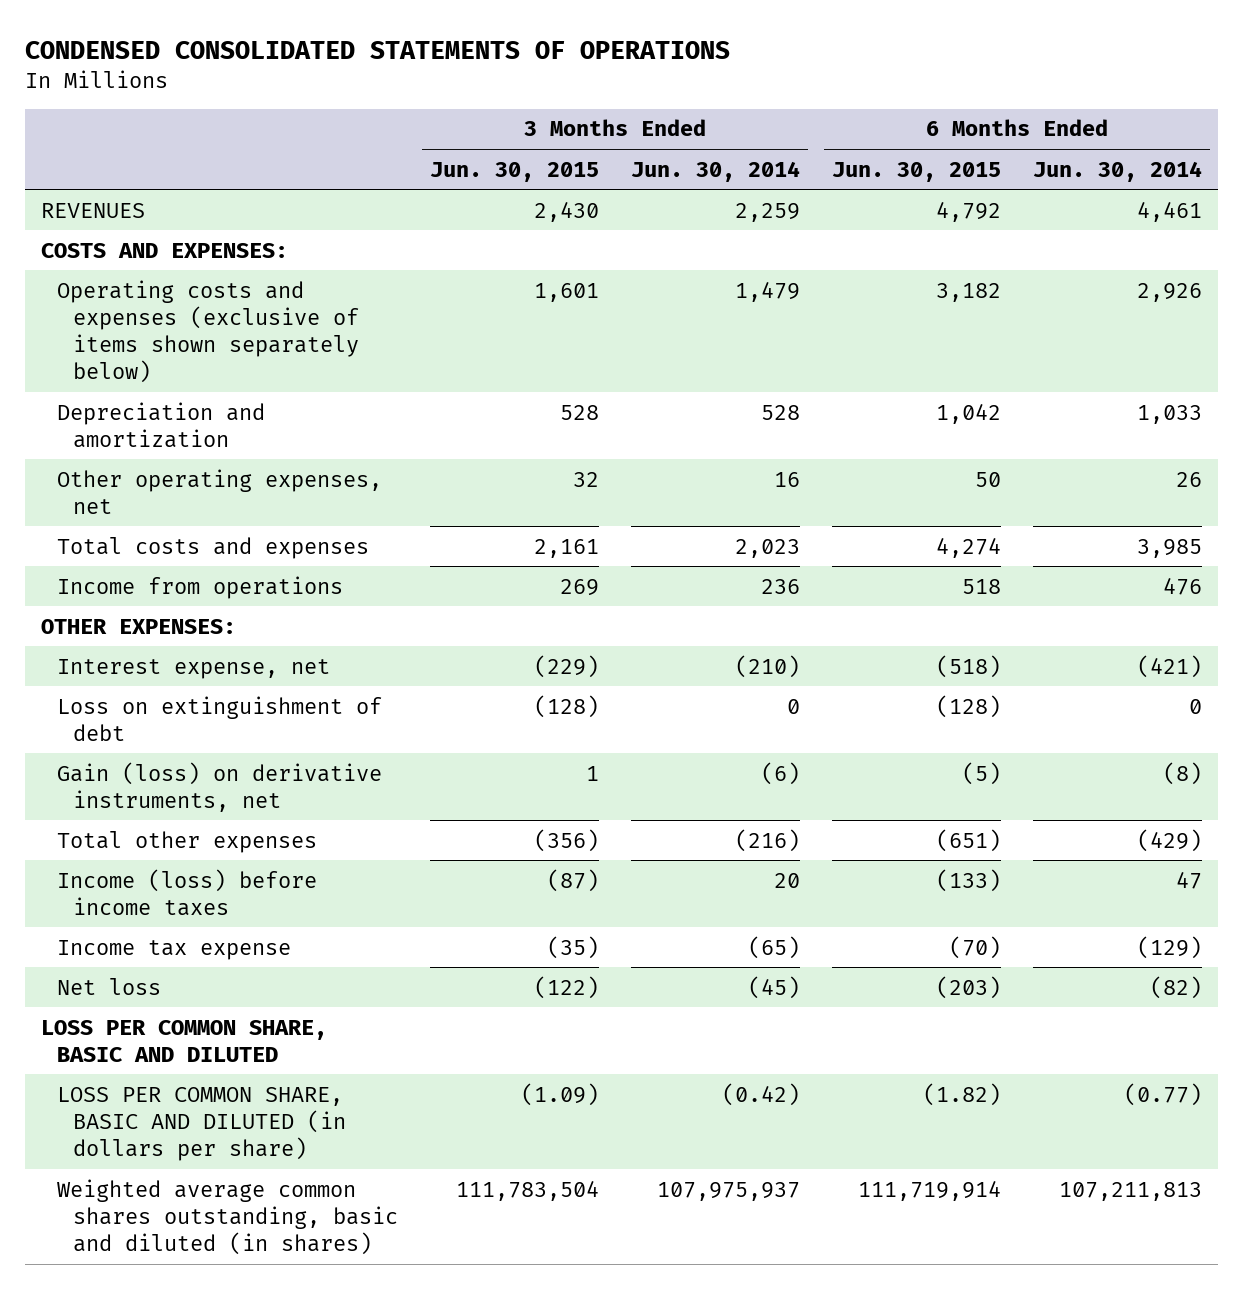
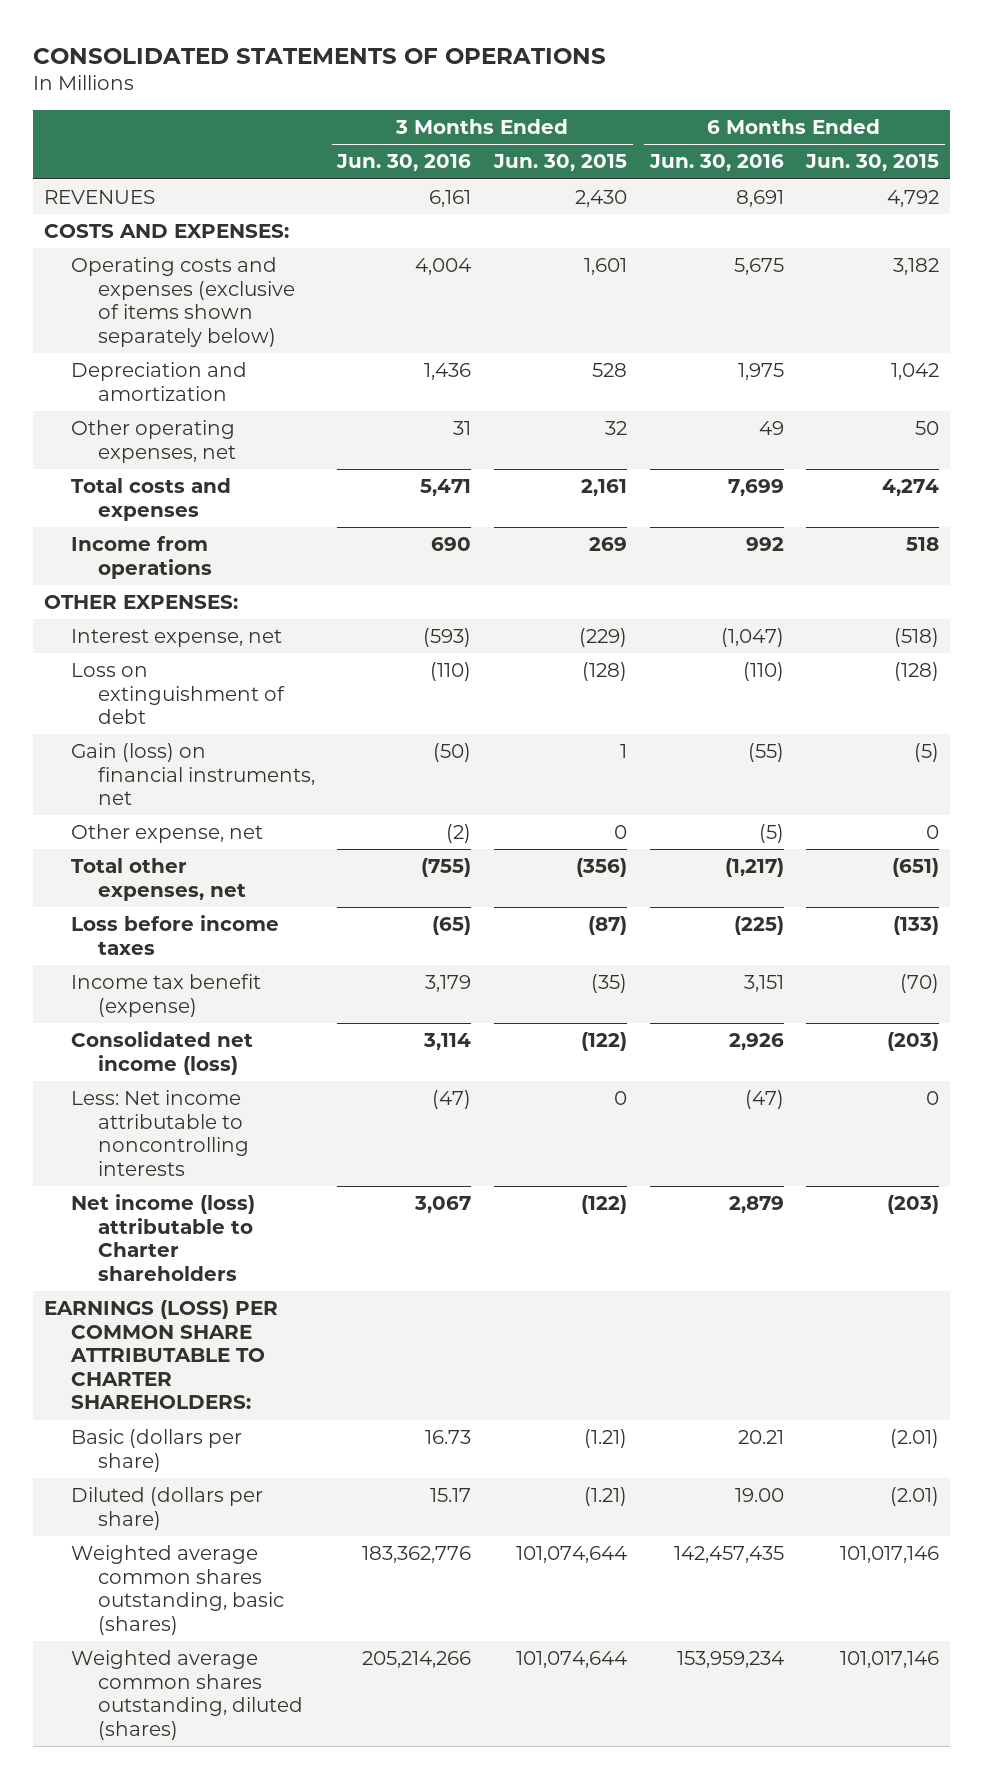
- CONDENSED CONSOLIDATED STATEMENTS OF OPERATIONS
+ CONSOLIDATED STATEMENTS OF OPERATIONS
- | 3 Months Ended Jun. 30, 2015 | 3 Months Ended Jun. 30, 2014 | 6 Months Ended Jun. 30, 2015 | 6 Months Ended Jun. 30, 2014
+ | 3 Months Ended Jun. 30, 2016 | 3 Months Ended Jun. 30, 2015 | 6 Months Ended Jun. 30, 2016 | 6 Months Ended Jun. 30, 2015
- Gain (loss) on derivative instruments, net | 1 | (6) | (5) | (8)
- Total other expenses | (356) | (216) | (651) | (429)
- Income (loss) before income taxes | (87) | 20 | (133) | 47
- Income tax expense | (35) | (65) | (70) | (129)
- Net loss | (122) | (45) | (203) | (82)
- LOSS PER COMMON SHARE, BASIC AND DILUTED
- LOSS PER COMMON SHARE, BASIC AND DILUTED (in dollars per share) | (1.09) | (0.42) | (1.82) | (0.77)
- Weighted average common shares outstanding, basic and diluted (in shares) | 111,783,504 | 107,975,937 | 111,719,914 | 107,211,813
+ Gain (loss) on financial instruments, net | (50) | 1 | (55) | (5)
+ Other expense, net | (2) | 0 | (5) | 0
+ Total other expenses, net | (755) | (356) | (1,217) | (651)
+ Loss before income taxes | (65) | (87) | (225) | (133)
+ Income tax benefit (expense) | 3,179 | (35) | 3,151 | (70)
+ Consolidated net income (loss) | 3,114 | (122) | 2,926 | (203)
+ Less: Net income attributable to noncontrolling interests | (47) | 0 | (47) | 0
+ Net income (loss) attributable to Charter shareholders | 3,067 | (122) | 2,879 | (203)
+ EARNINGS (LOSS) PER COMMON SHARE ATTRIBUTABLE TO CHARTER SHAREHOLDERS:
+ Basic (dollars per share) | 16.73 | (1.21) | 20.21 | (2.01)
+ Diluted (dollars per share) | 15.17 | (1.21) | 19.00 | (2.01)
+ Weighted average common shares outstanding, basic (shares) | 183,362,776 | 101,074,644 | 142,457,435 | 101,017,146
+ Weighted average common shares outstanding, diluted (shares) | 205,214,266 | 101,074,644 | 153,959,234 | 101,017,146

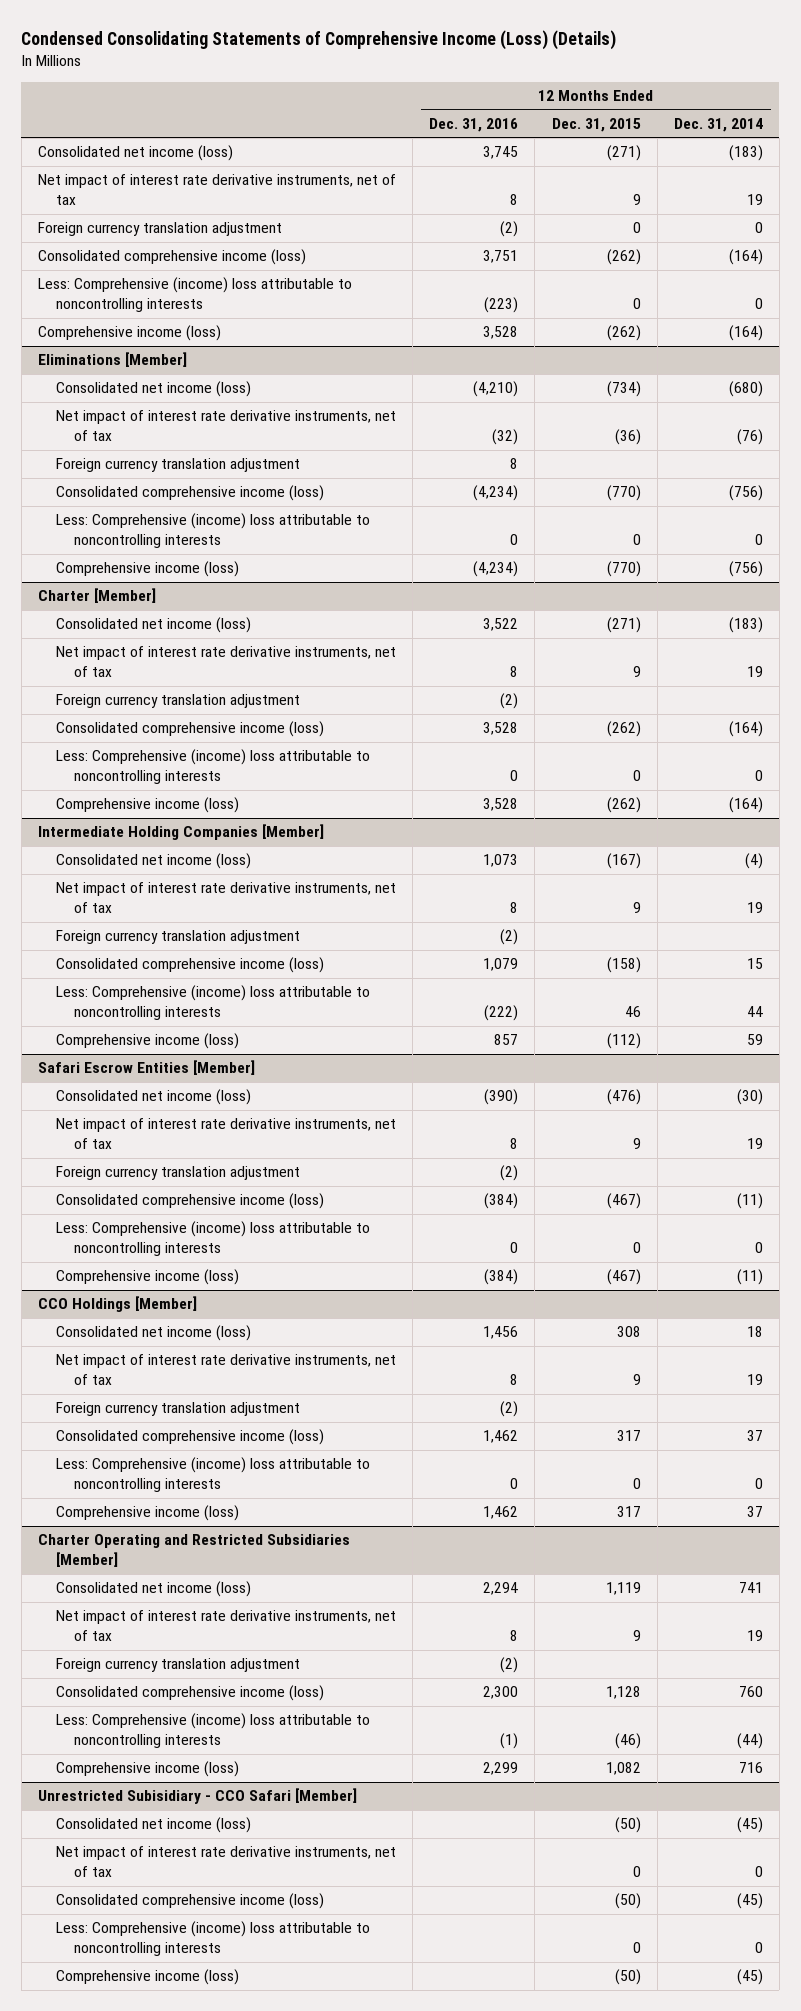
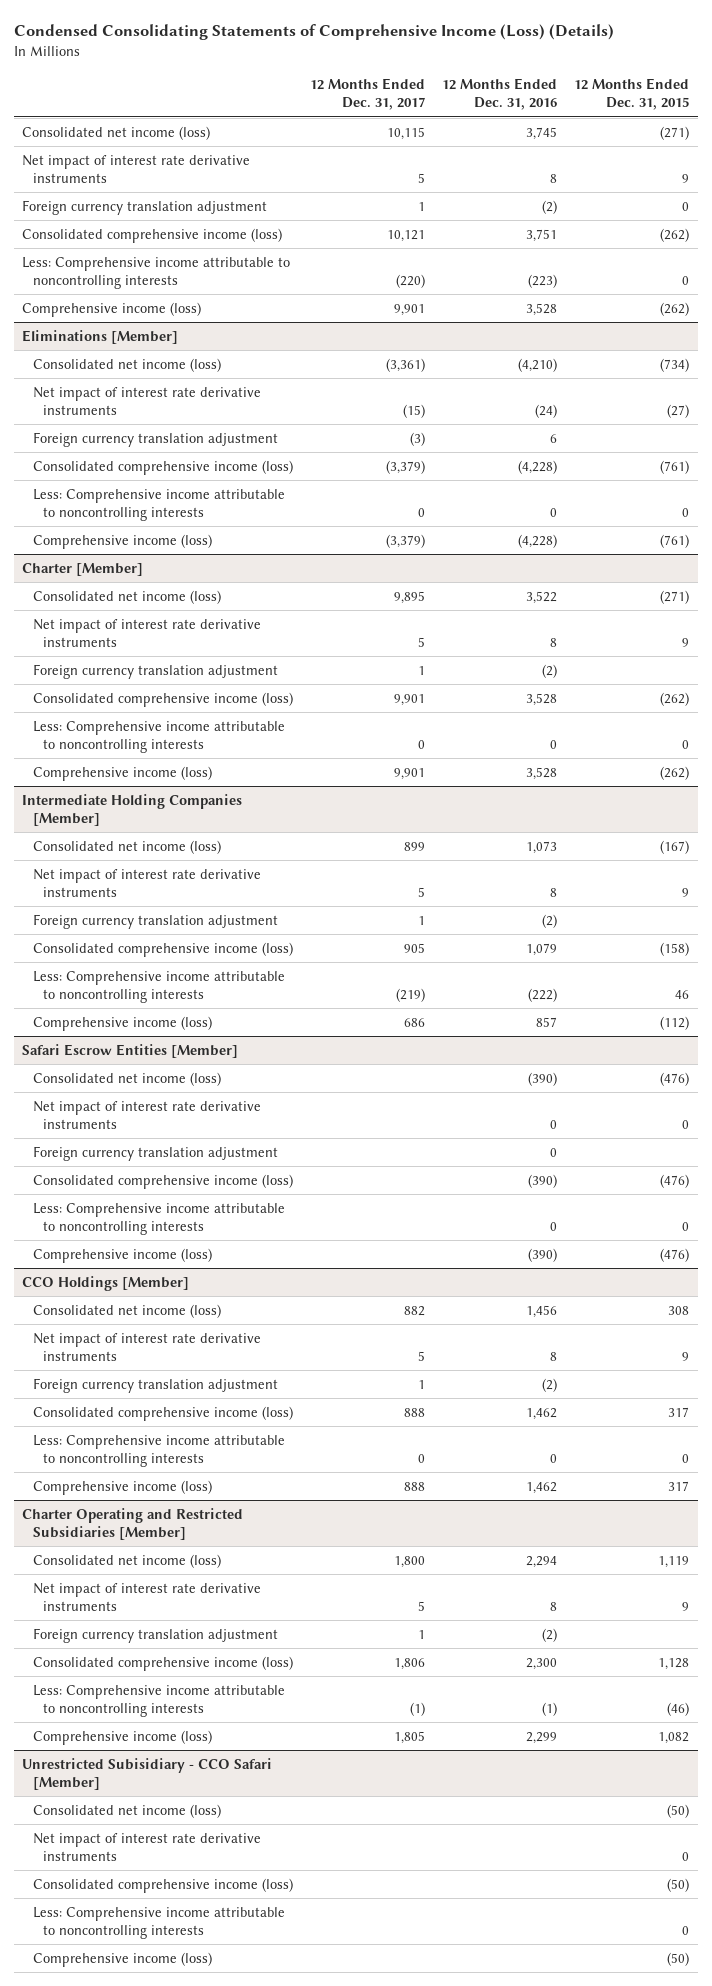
- | 12 Months Ended Dec. 31, 2016 | 12 Months Ended Dec. 31, 2015 | 12 Months Ended Dec. 31, 2014
+ | 12 Months Ended Dec. 31, 2017 | 12 Months Ended Dec. 31, 2016 | 12 Months Ended Dec. 31, 2015
- Net impact of interest rate derivative instruments, net of tax | 8 | 9 | 19
+ Net impact of interest rate derivative instruments | 5 | 8 | 9
- Less: Comprehensive (income) loss attributable to noncontrolling interests | (223) | 0 | 0
+ Less: Comprehensive income attributable to noncontrolling interests | (220) | (223) | 0
@ Eliminations [Member]
- Net impact of interest rate derivative instruments, net of tax | (32) | (36) | (76)
- Foreign currency translation adjustment | 8 | |
- Consolidated comprehensive income (loss) | (4,234) | (770) | (756)
- Less: Comprehensive (income) loss attributable to noncontrolling interests | 0 | 0 | 0
- Comprehensive income (loss) | (4,234) | (770) | (756)
+ Net impact of interest rate derivative instruments | (15) | (24) | (27)
+ Foreign currency translation adjustment | (3) | 6 |
+ Consolidated comprehensive income (loss) | (3,379) | (4,228) | (761)
+ Less: Comprehensive income attributable to noncontrolling interests | 0 | 0 | 0
+ Comprehensive income (loss) | (3,379) | (4,228) | (761)
@ Charter [Member]
- Net impact of interest rate derivative instruments, net of tax | 8 | 9 | 19
+ Net impact of interest rate derivative instruments | 5 | 8 | 9
- Less: Comprehensive (income) loss attributable to noncontrolling interests | 0 | 0 | 0
+ Less: Comprehensive income attributable to noncontrolling interests | 0 | 0 | 0
@ Intermediate Holding Companies [Member]
- Net impact of interest rate derivative instruments, net of tax | 8 | 9 | 19
+ Net impact of interest rate derivative instruments | 5 | 8 | 9
- Less: Comprehensive (income) loss attributable to noncontrolling interests | (222) | 46 | 44
+ Less: Comprehensive income attributable to noncontrolling interests | (219) | (222) | 46
@ Safari Escrow Entities [Member]
- Net impact of interest rate derivative instruments, net of tax | 8 | 9 | 19
- Foreign currency translation adjustment | (2) | |
- Consolidated comprehensive income (loss) | (384) | (467) | (11)
- Less: Comprehensive (income) loss attributable to noncontrolling interests | 0 | 0 | 0
- Comprehensive income (loss) | (384) | (467) | (11)
+ Net impact of interest rate derivative instruments | | 0 | 0
+ Foreign currency translation adjustment | | 0 |
+ Consolidated comprehensive income (loss) | | (390) | (476)
+ Less: Comprehensive income attributable to noncontrolling interests | | 0 | 0
+ Comprehensive income (loss) | | (390) | (476)
@ CCO Holdings [Member]
- Net impact of interest rate derivative instruments, net of tax | 8 | 9 | 19
+ Net impact of interest rate derivative instruments | 5 | 8 | 9
- Less: Comprehensive (income) loss attributable to noncontrolling interests | 0 | 0 | 0
+ Less: Comprehensive income attributable to noncontrolling interests | 0 | 0 | 0
@ Charter Operating and Restricted Subsidiaries [Member]
- Net impact of interest rate derivative instruments, net of tax | 8 | 9 | 19
+ Net impact of interest rate derivative instruments | 5 | 8 | 9
- Less: Comprehensive (income) loss attributable to noncontrolling interests | (1) | (46) | (44)
+ Less: Comprehensive income attributable to noncontrolling interests | (1) | (1) | (46)
@ Unrestricted Subisidiary - CCO Safari [Member]
- Net impact of interest rate derivative instruments, net of tax | | 0 | 0
+ Net impact of interest rate derivative instruments | | | 0
- Less: Comprehensive (income) loss attributable to noncontrolling interests | | 0 | 0
+ Less: Comprehensive income attributable to noncontrolling interests | | | 0

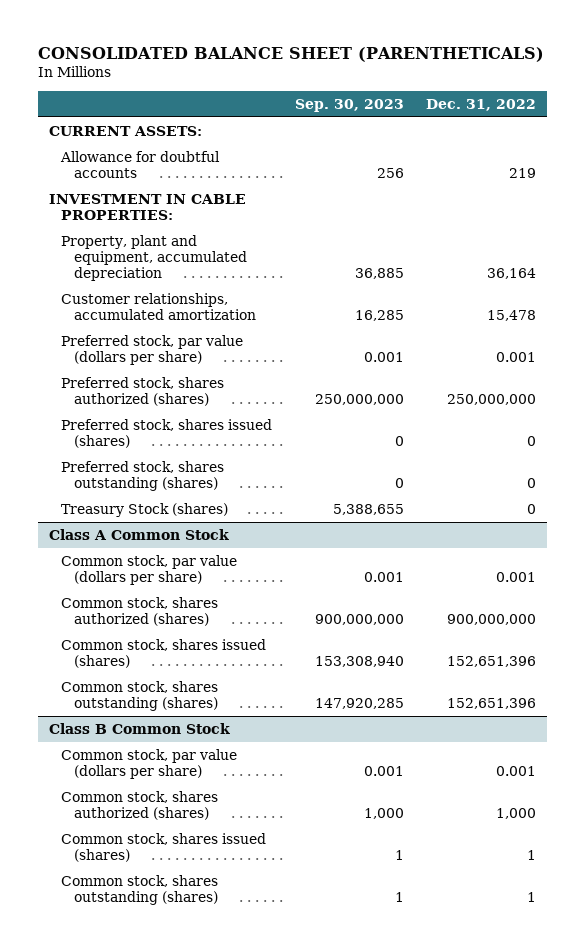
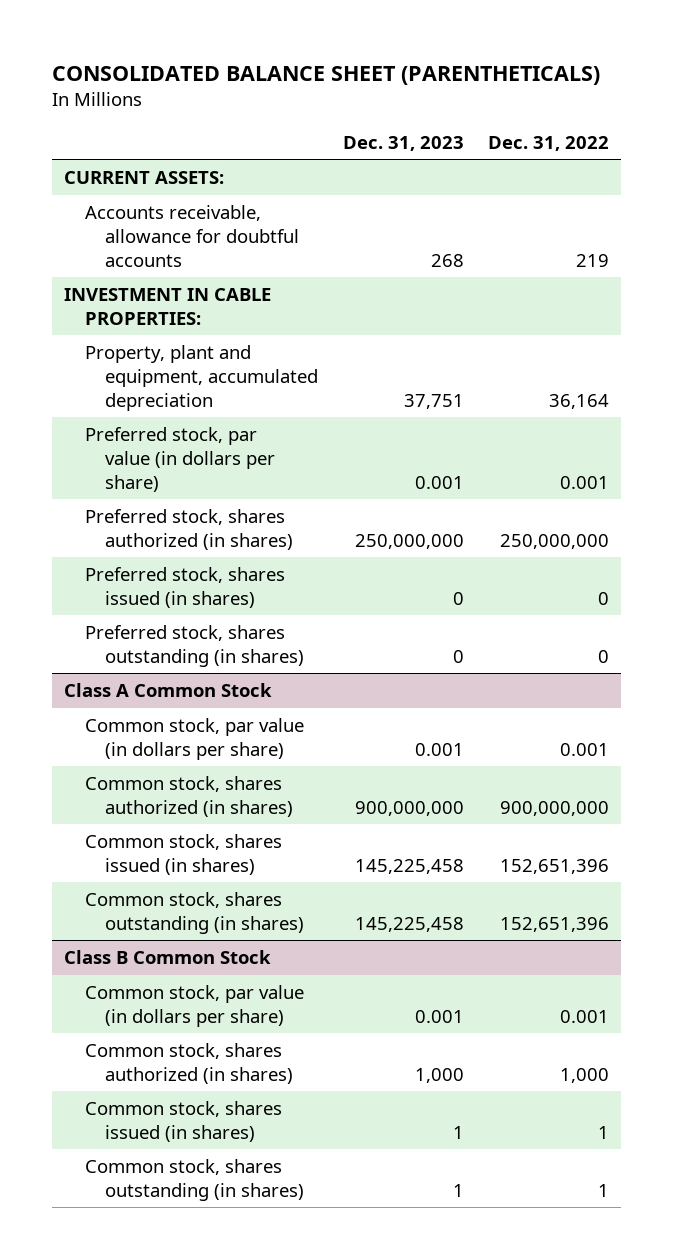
- | Sep. 30, 2023 | Dec. 31, 2022
+ | Dec. 31, 2023 | Dec. 31, 2022
- Allowance for doubtful accounts | 256 | 219
+ Accounts receivable, allowance for doubtful accounts | 268 | 219
- Customer relationships, accumulated amortization | 16,285 | 15,478
- Preferred stock, par value (dollars per share) | 0.001 | 0.001
- Preferred stock, shares authorized (shares) | 250,000,000 | 250,000,000
- Preferred stock, shares issued (shares) | 0 | 0
- Preferred stock, shares outstanding (shares) | 0 | 0
- Treasury Stock (shares) | 5,388,655 | 0
+ Preferred stock, par value (in dollars per share) | 0.001 | 0.001
+ Preferred stock, shares authorized (in shares) | 250,000,000 | 250,000,000
+ Preferred stock, shares issued (in shares) | 0 | 0
+ Preferred stock, shares outstanding (in shares) | 0 | 0
@ Class A Common Stock
- Common stock, par value (dollars per share) | 0.001 | 0.001
- Common stock, shares authorized (shares) | 900,000,000 | 900,000,000
- Common stock, shares issued (shares) | 153,308,940 | 152,651,396
- Common stock, shares outstanding (shares) | 147,920,285 | 152,651,396
+ Common stock, par value (in dollars per share) | 0.001 | 0.001
+ Common stock, shares authorized (in shares) | 900,000,000 | 900,000,000
+ Common stock, shares issued (in shares) | 145,225,458 | 152,651,396
+ Common stock, shares outstanding (in shares) | 145,225,458 | 152,651,396
@ Class B Common Stock
- Common stock, par value (dollars per share) | 0.001 | 0.001
- Common stock, shares authorized (shares) | 1,000 | 1,000
- Common stock, shares issued (shares) | 1 | 1
- Common stock, shares outstanding (shares) | 1 | 1
+ Common stock, par value (in dollars per share) | 0.001 | 0.001
+ Common stock, shares authorized (in shares) | 1,000 | 1,000
+ Common stock, shares issued (in shares) | 1 | 1
+ Common stock, shares outstanding (in shares) | 1 | 1

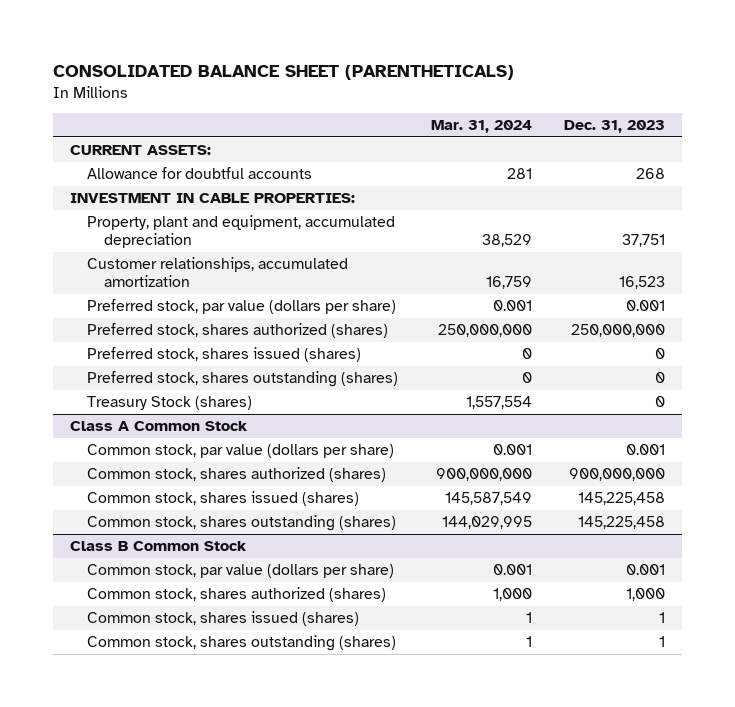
- | Dec. 31, 2023 | Dec. 31, 2022
+ | Mar. 31, 2024 | Dec. 31, 2023
- Accounts receivable, allowance for doubtful accounts | 268 | 219
+ Allowance for doubtful accounts | 281 | 268
- Preferred stock, par value (in dollars per share) | 0.001 | 0.001
- Preferred stock, shares authorized (in shares) | 250,000,000 | 250,000,000
- Preferred stock, shares issued (in shares) | 0 | 0
- Preferred stock, shares outstanding (in shares) | 0 | 0
+ Customer relationships, accumulated amortization | 16,759 | 16,523
+ Preferred stock, par value (dollars per share) | 0.001 | 0.001
+ Preferred stock, shares authorized (shares) | 250,000,000 | 250,000,000
+ Preferred stock, shares issued (shares) | 0 | 0
+ Preferred stock, shares outstanding (shares) | 0 | 0
+ Treasury Stock (shares) | 1,557,554 | 0
@ Class A Common Stock
- Common stock, par value (in dollars per share) | 0.001 | 0.001
- Common stock, shares authorized (in shares) | 900,000,000 | 900,000,000
- Common stock, shares issued (in shares) | 145,225,458 | 152,651,396
- Common stock, shares outstanding (in shares) | 145,225,458 | 152,651,396
+ Common stock, par value (dollars per share) | 0.001 | 0.001
+ Common stock, shares authorized (shares) | 900,000,000 | 900,000,000
+ Common stock, shares issued (shares) | 145,587,549 | 145,225,458
+ Common stock, shares outstanding (shares) | 144,029,995 | 145,225,458
@ Class B Common Stock
- Common stock, par value (in dollars per share) | 0.001 | 0.001
- Common stock, shares authorized (in shares) | 1,000 | 1,000
- Common stock, shares issued (in shares) | 1 | 1
- Common stock, shares outstanding (in shares) | 1 | 1
+ Common stock, par value (dollars per share) | 0.001 | 0.001
+ Common stock, shares authorized (shares) | 1,000 | 1,000
+ Common stock, shares issued (shares) | 1 | 1
+ Common stock, shares outstanding (shares) | 1 | 1

